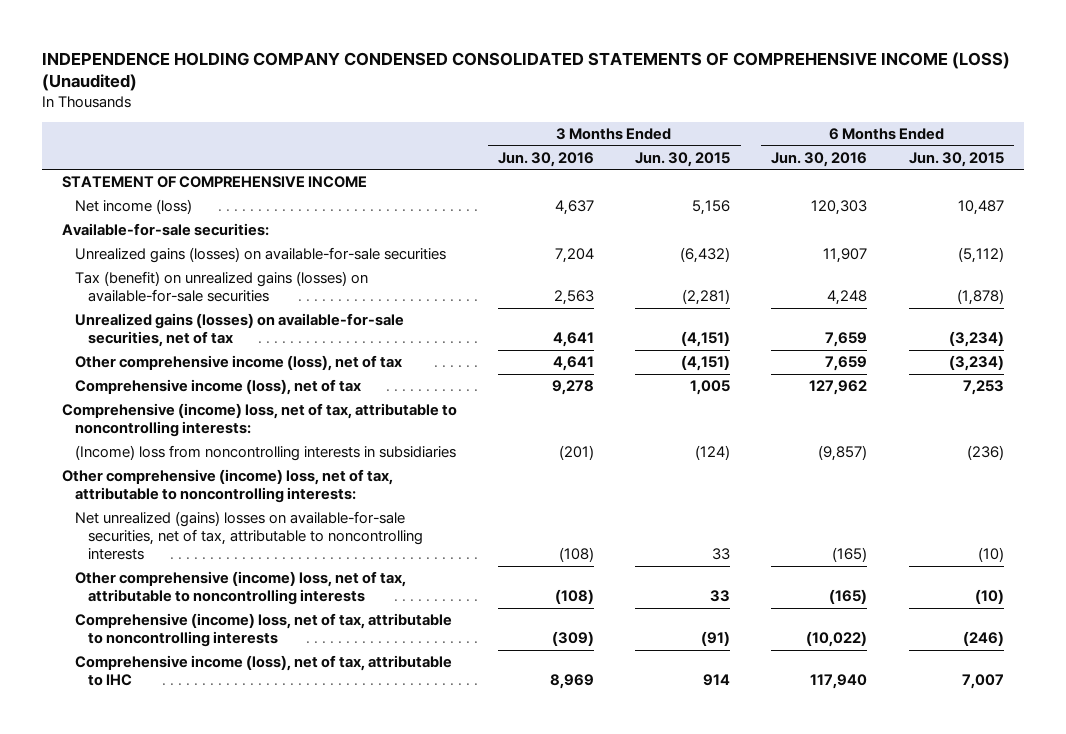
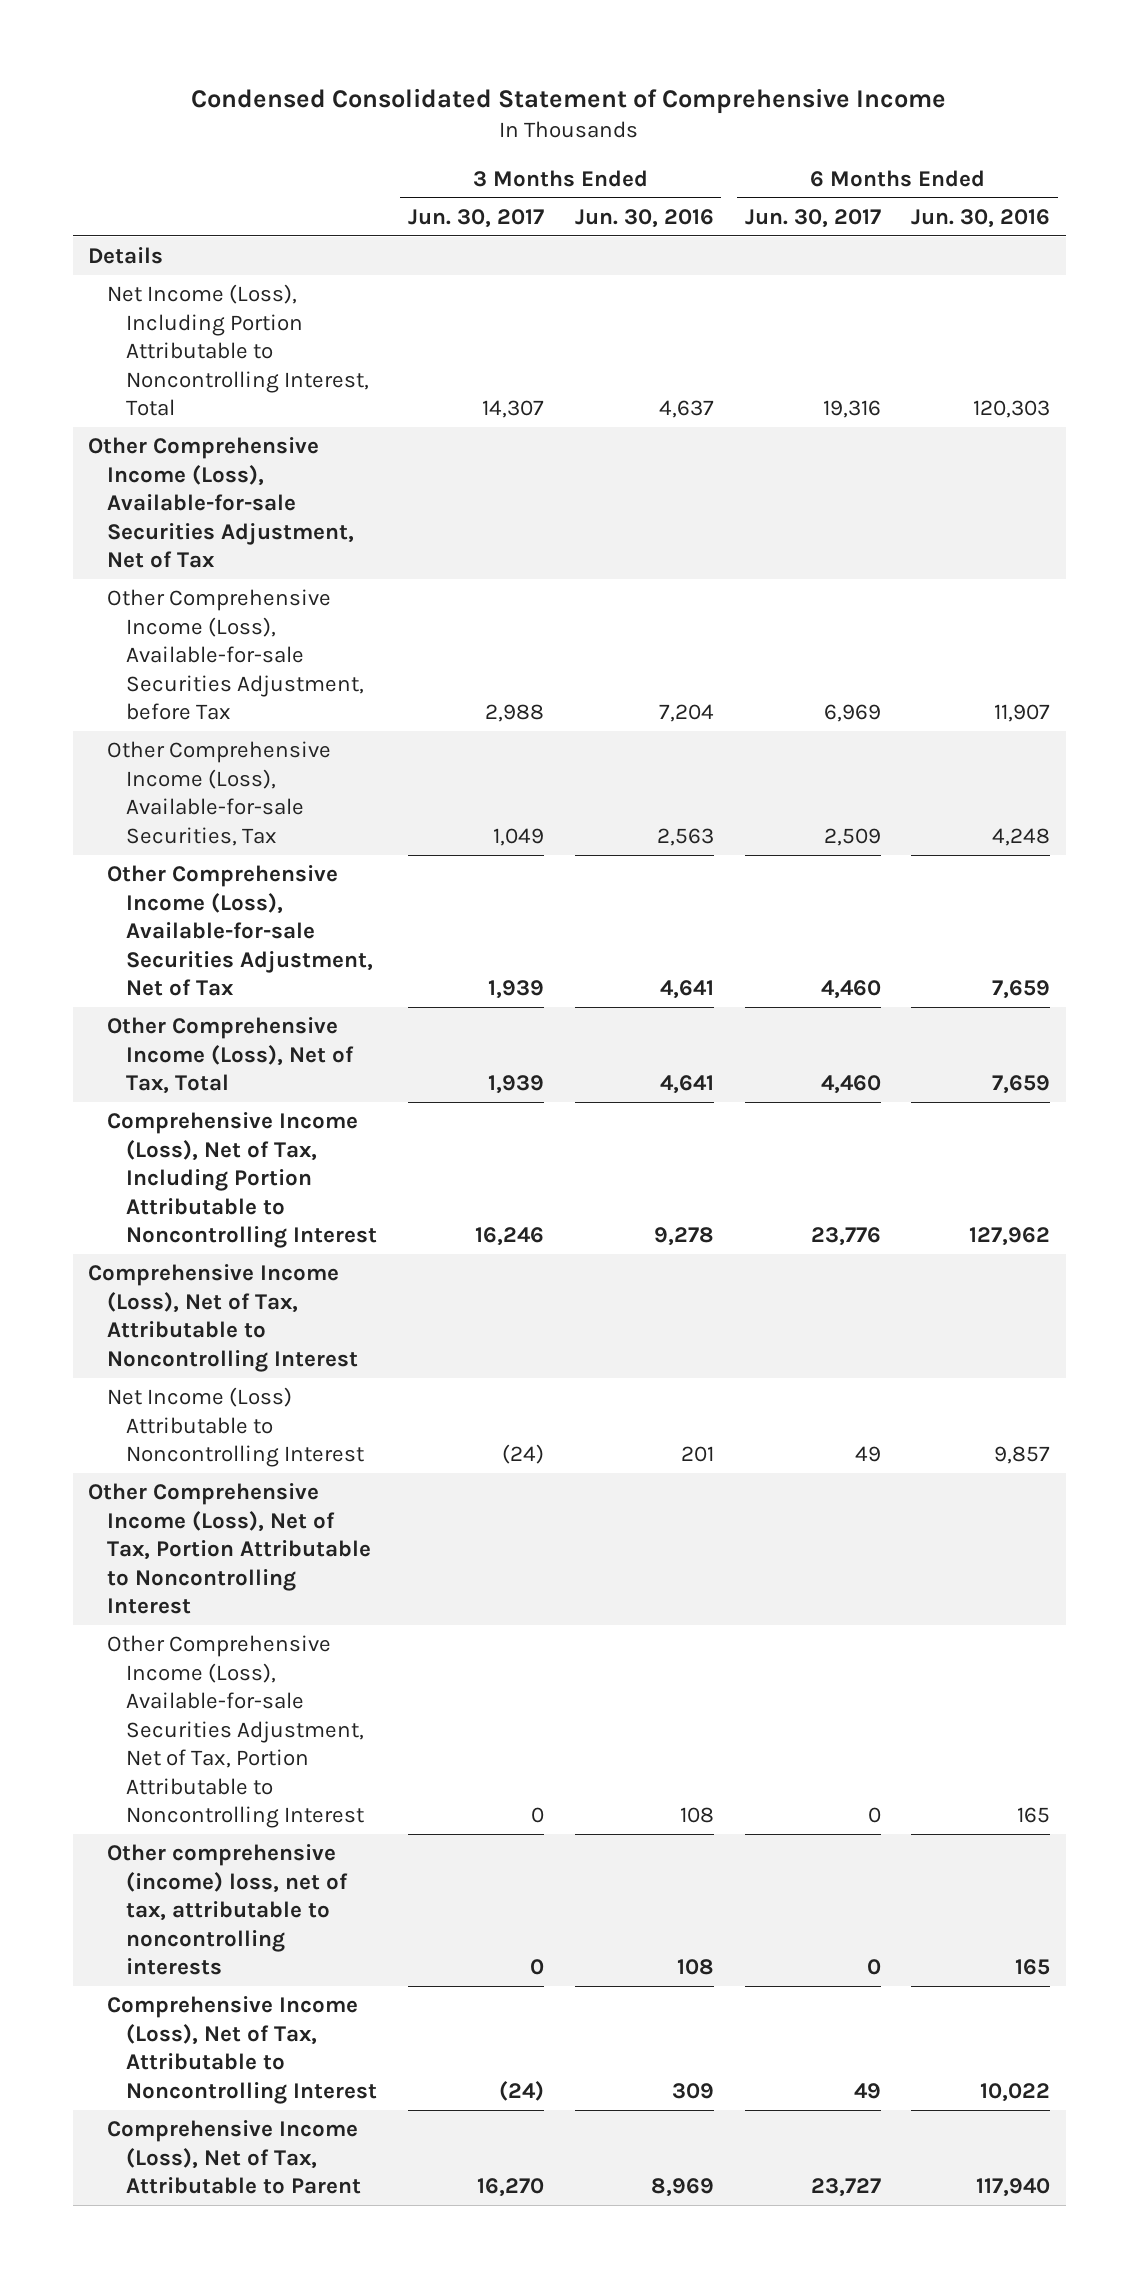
- INDEPENDENCE HOLDING COMPANY CONDENSED CONSOLIDATED STATEMENTS OF COMPREHENSIVE INCOME (LOSS) (Unaudited)
+ Condensed Consolidated Statement of Comprehensive Income
- | 3 Months Ended Jun. 30, 2016 | 3 Months Ended Jun. 30, 2015 | 6 Months Ended Jun. 30, 2016 | 6 Months Ended Jun. 30, 2015
+ | 3 Months Ended Jun. 30, 2017 | 3 Months Ended Jun. 30, 2016 | 6 Months Ended Jun. 30, 2017 | 6 Months Ended Jun. 30, 2016
- STATEMENT OF COMPREHENSIVE INCOME
- Net income (loss) | 4,637 | 5,156 | 120,303 | 10,487
- Available-for-sale securities:
- Unrealized gains (losses) on available-for-sale securities | 7,204 | (6,432) | 11,907 | (5,112)
- Tax (benefit) on unrealized gains (losses) on available-for-sale securities | 2,563 | (2,281) | 4,248 | (1,878)
- Unrealized gains (losses) on available-for-sale securities, net of tax | 4,641 | (4,151) | 7,659 | (3,234)
- Other comprehensive income (loss), net of tax | 4,641 | (4,151) | 7,659 | (3,234)
- Comprehensive income (loss), net of tax | 9,278 | 1,005 | 127,962 | 7,253
- Comprehensive (income) loss, net of tax, attributable to noncontrolling interests:
- (Income) loss from noncontrolling interests in subsidiaries | (201) | (124) | (9,857) | (236)
- Other comprehensive (income) loss, net of tax, attributable to noncontrolling interests:
- Net unrealized (gains) losses on available-for-sale securities, net of tax, attributable to noncontrolling interests | (108) | 33 | (165) | (10)
- Other comprehensive (income) loss, net of tax, attributable to noncontrolling interests | (108) | 33 | (165) | (10)
- Comprehensive (income) loss, net of tax, attributable to noncontrolling interests | (309) | (91) | (10,022) | (246)
- Comprehensive income (loss), net of tax, attributable to IHC | 8,969 | 914 | 117,940 | 7,007
+ Details
+ Net Income (Loss), Including Portion Attributable to Noncontrolling Interest, Total | 14,307 | 4,637 | 19,316 | 120,303
+ Other Comprehensive Income (Loss), Available-for-sale Securities Adjustment, Net of Tax
+ Other Comprehensive Income (Loss), Available-for-sale Securities Adjustment, before Tax | 2,988 | 7,204 | 6,969 | 11,907
+ Other Comprehensive Income (Loss), Available-for-sale Securities, Tax | 1,049 | 2,563 | 2,509 | 4,248
+ Other Comprehensive Income (Loss), Available-for-sale Securities Adjustment, Net of Tax | 1,939 | 4,641 | 4,460 | 7,659
+ Other Comprehensive Income (Loss), Net of Tax, Total | 1,939 | 4,641 | 4,460 | 7,659
+ Comprehensive Income (Loss), Net of Tax, Including Portion Attributable to Noncontrolling Interest | 16,246 | 9,278 | 23,776 | 127,962
+ Comprehensive Income (Loss), Net of Tax, Attributable to Noncontrolling Interest
+ Net Income (Loss) Attributable to Noncontrolling Interest | (24) | 201 | 49 | 9,857
+ Other Comprehensive Income (Loss), Net of Tax, Portion Attributable to Noncontrolling Interest
+ Other Comprehensive Income (Loss), Available-for-sale Securities Adjustment, Net of Tax, Portion Attributable to Noncontrolling Interest | 0 | 108 | 0 | 165
+ Other comprehensive (income) loss, net of tax, attributable to noncontrolling interests | 0 | 108 | 0 | 165
+ Comprehensive Income (Loss), Net of Tax, Attributable to Noncontrolling Interest | (24) | 309 | 49 | 10,022
+ Comprehensive Income (Loss), Net of Tax, Attributable to Parent | 16,270 | 8,969 | 23,727 | 117,940

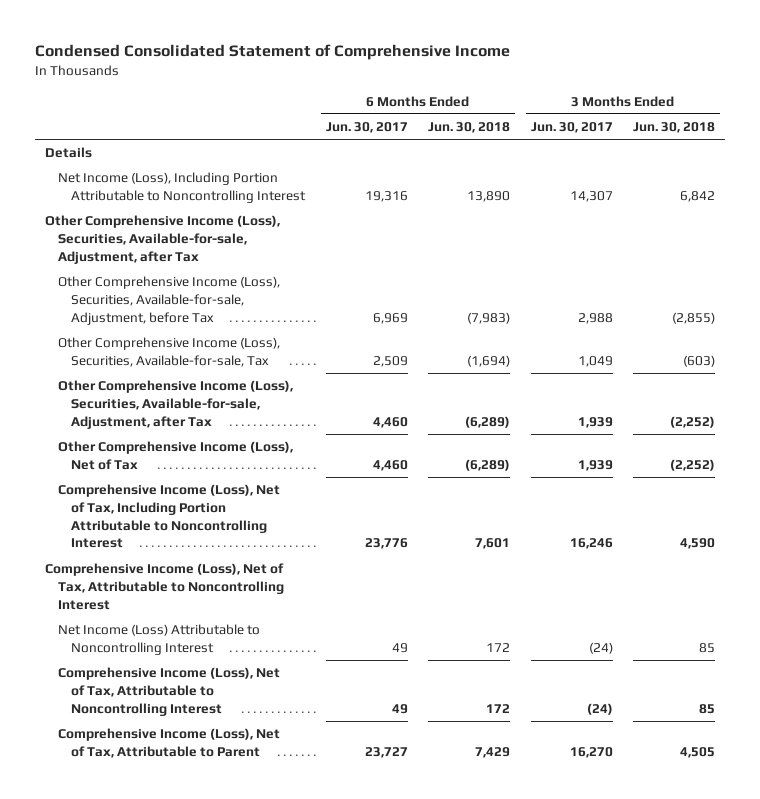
- | 3 Months Ended Jun. 30, 2017 | 3 Months Ended Jun. 30, 2016 | 6 Months Ended Jun. 30, 2017 | 6 Months Ended Jun. 30, 2016
+ | 6 Months Ended Jun. 30, 2017 | 6 Months Ended Jun. 30, 2018 | 3 Months Ended Jun. 30, 2017 | 3 Months Ended Jun. 30, 2018
- Net Income (Loss), Including Portion Attributable to Noncontrolling Interest, Total | 14,307 | 4,637 | 19,316 | 120,303
- Other Comprehensive Income (Loss), Available-for-sale Securities Adjustment, Net of Tax
- Other Comprehensive Income (Loss), Available-for-sale Securities Adjustment, before Tax | 2,988 | 7,204 | 6,969 | 11,907
- Other Comprehensive Income (Loss), Available-for-sale Securities, Tax | 1,049 | 2,563 | 2,509 | 4,248
- Other Comprehensive Income (Loss), Available-for-sale Securities Adjustment, Net of Tax | 1,939 | 4,641 | 4,460 | 7,659
- Other Comprehensive Income (Loss), Net of Tax, Total | 1,939 | 4,641 | 4,460 | 7,659
+ Net Income (Loss), Including Portion Attributable to Noncontrolling Interest | 19,316 | 13,890 | 14,307 | 6,842
+ Other Comprehensive Income (Loss), Securities, Available-for-sale, Adjustment, after Tax
+ Other Comprehensive Income (Loss), Securities, Available-for-sale, Adjustment, before Tax | 6,969 | (7,983) | 2,988 | (2,855)
+ Other Comprehensive Income (Loss), Securities, Available-for-sale, Tax | 2,509 | (1,694) | 1,049 | (603)
+ Other Comprehensive Income (Loss), Securities, Available-for-sale, Adjustment, after Tax | 4,460 | (6,289) | 1,939 | (2,252)
+ Other Comprehensive Income (Loss), Net of Tax | 4,460 | (6,289) | 1,939 | (2,252)
- Other Comprehensive Income (Loss), Net of Tax, Portion Attributable to Noncontrolling Interest
- Other Comprehensive Income (Loss), Available-for-sale Securities Adjustment, Net of Tax, Portion Attributable to Noncontrolling Interest | 0 | 108 | 0 | 165
- Other comprehensive (income) loss, net of tax, attributable to noncontrolling interests | 0 | 108 | 0 | 165

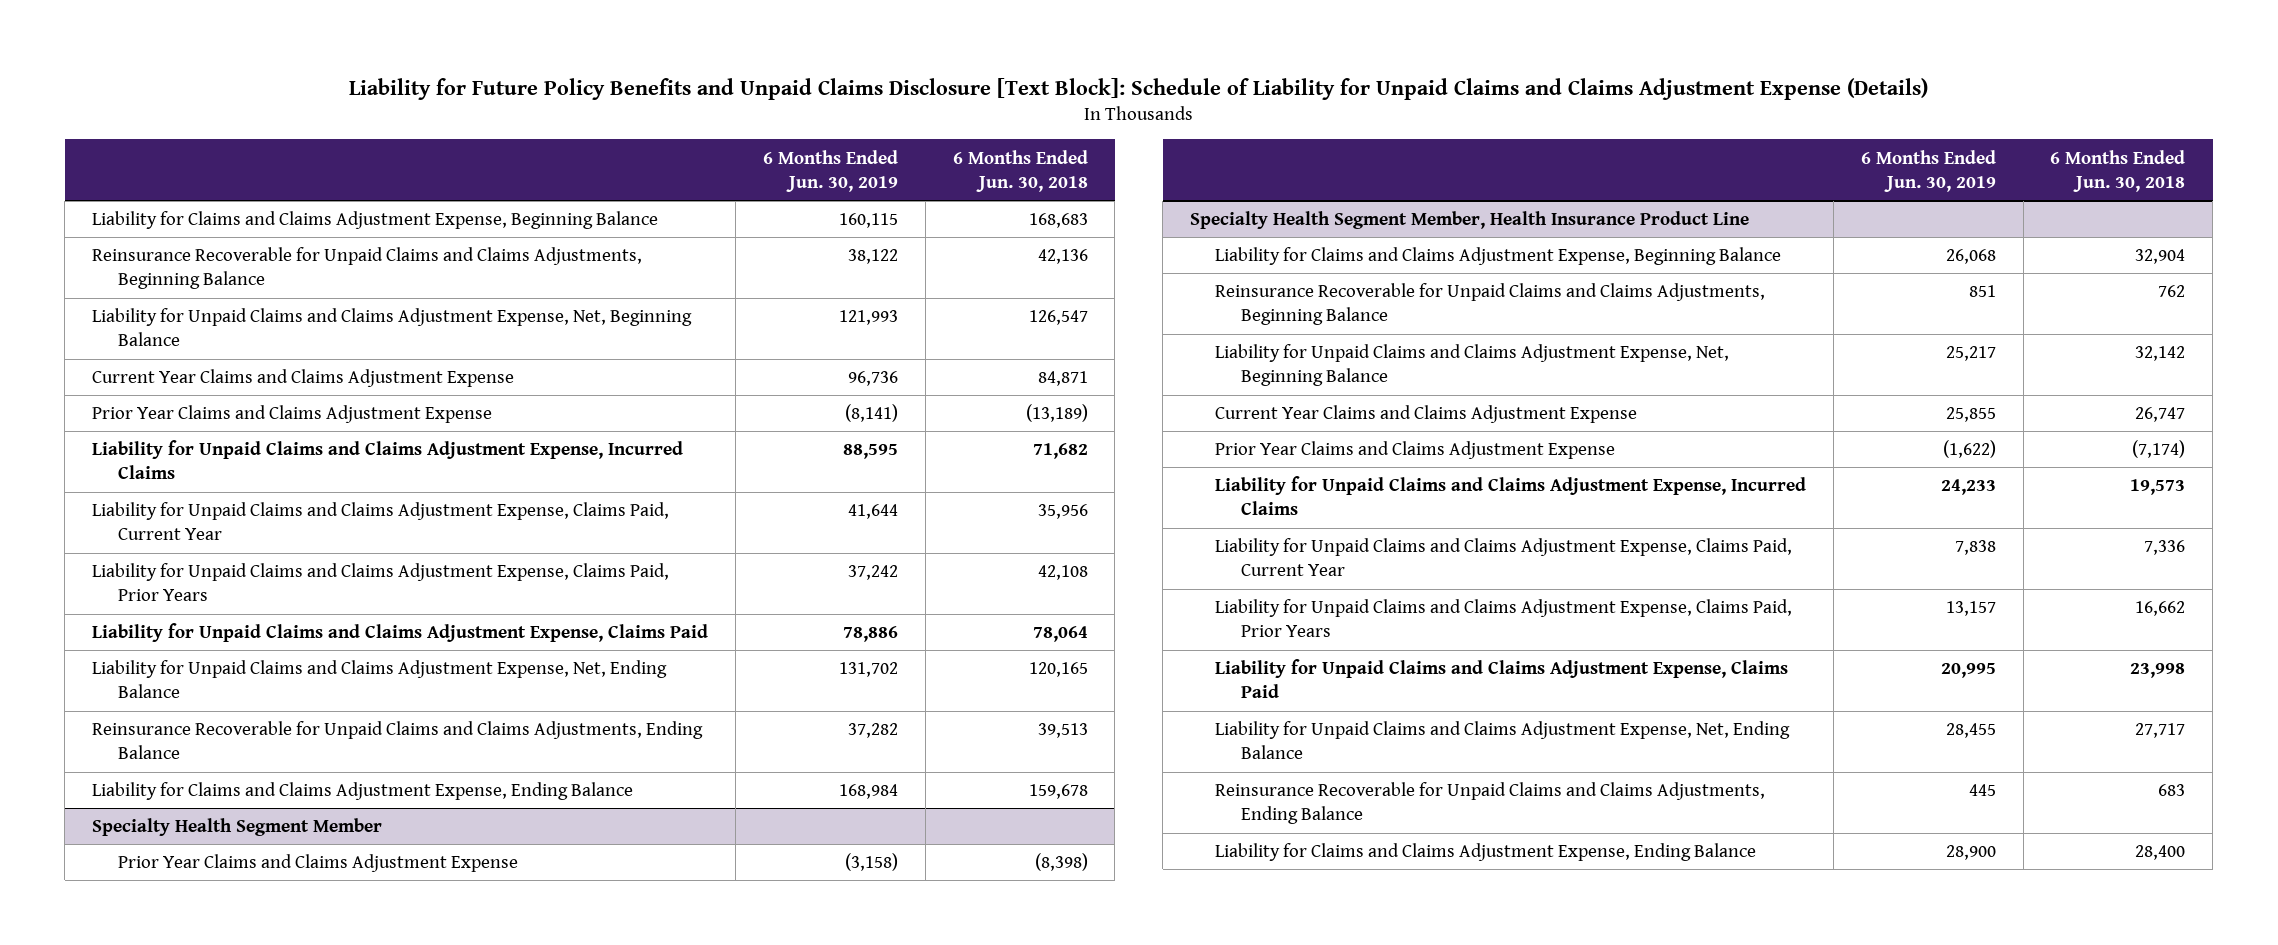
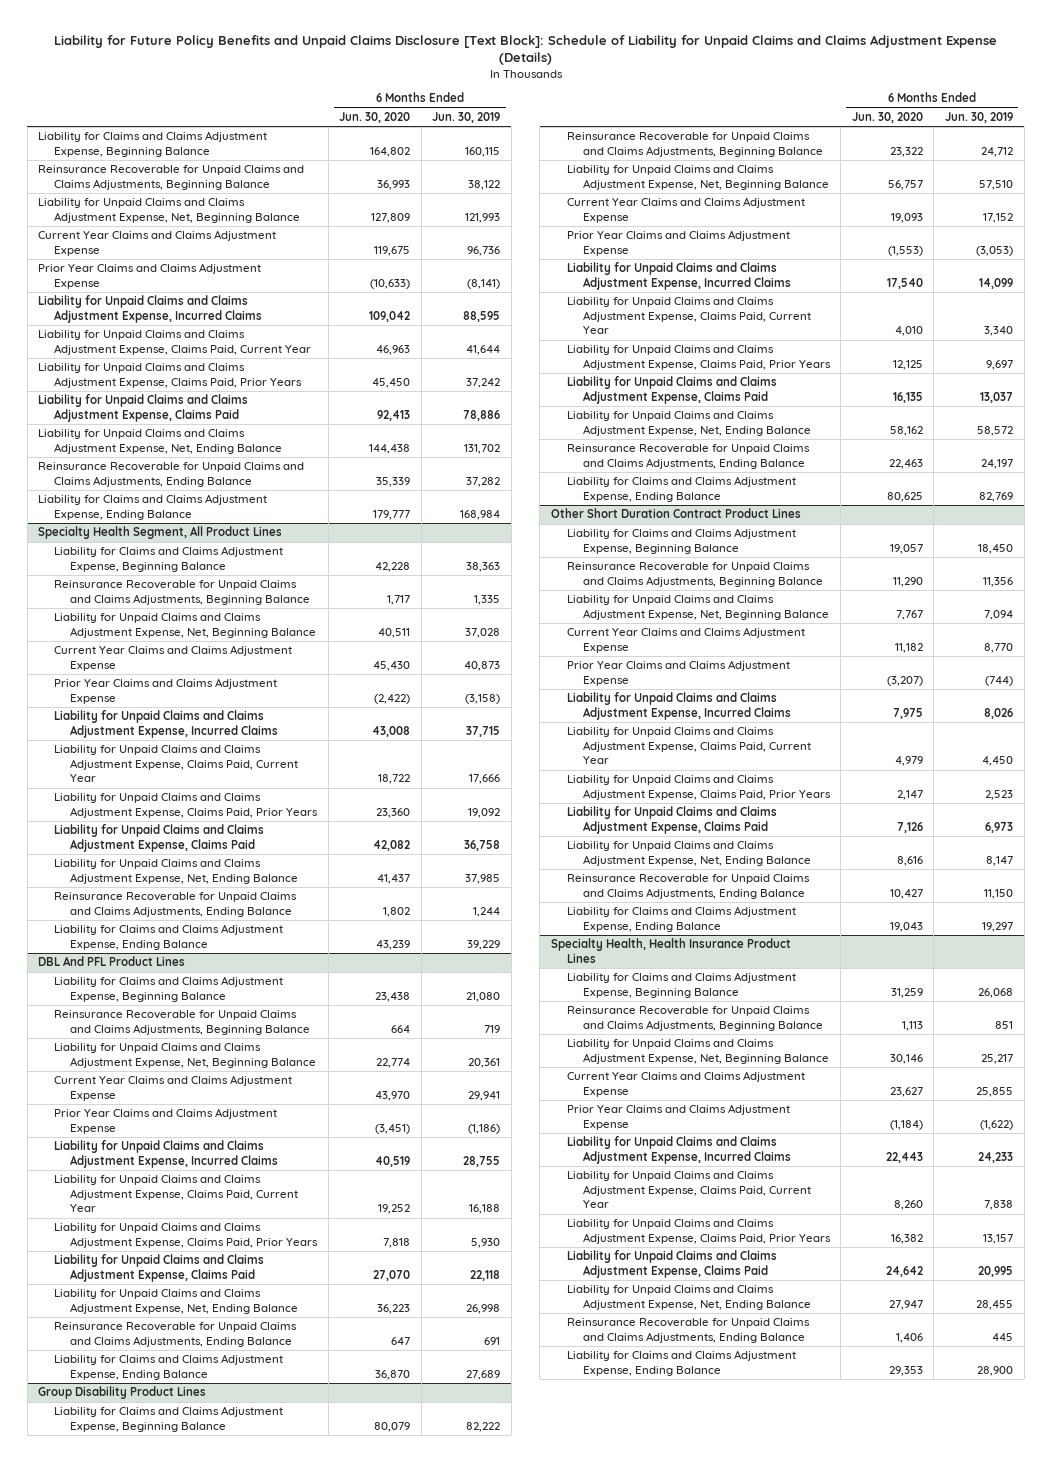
- | 6 Months Ended Jun. 30, 2019 | 6 Months Ended Jun. 30, 2018
+ | 6 Months Ended Jun. 30, 2020 | 6 Months Ended Jun. 30, 2019
- Specialty Health Segment Member
+ Specialty Health Segment, All Product Lines
+ Liability for Claims and Claims Adjustment Expense, Beginning Balance | 42,228 | 38,363
+ Reinsurance Recoverable for Unpaid Claims and Claims Adjustments, Beginning Balance | 1,717 | 1,335
+ Liability for Unpaid Claims and Claims Adjustment Expense, Net, Beginning Balance | 40,511 | 37,028
+ Current Year Claims and Claims Adjustment Expense | 45,430 | 40,873
- Specialty Health Segment Member, Health Insurance Product Line
+ Liability for Unpaid Claims and Claims Adjustment Expense, Incurred Claims | 43,008 | 37,715
+ Liability for Unpaid Claims and Claims Adjustment Expense, Claims Paid, Current Year | 18,722 | 17,666
+ Liability for Unpaid Claims and Claims Adjustment Expense, Claims Paid, Prior Years | 23,360 | 19,092
+ Liability for Unpaid Claims and Claims Adjustment Expense, Claims Paid | 42,082 | 36,758
+ Liability for Unpaid Claims and Claims Adjustment Expense, Net, Ending Balance | 41,437 | 37,985
+ Reinsurance Recoverable for Unpaid Claims and Claims Adjustments, Ending Balance | 1,802 | 1,244
+ Liability for Claims and Claims Adjustment Expense, Ending Balance | 43,239 | 39,229
+ DBL And PFL Product Lines
+ Liability for Claims and Claims Adjustment Expense, Beginning Balance | 23,438 | 21,080
+ Reinsurance Recoverable for Unpaid Claims and Claims Adjustments, Beginning Balance | 664 | 719
+ Liability for Unpaid Claims and Claims Adjustment Expense, Net, Beginning Balance | 22,774 | 20,361
+ Current Year Claims and Claims Adjustment Expense | 43,970 | 29,941
+ Prior Year Claims and Claims Adjustment Expense | (3,451) | (1,186)
+ Liability for Unpaid Claims and Claims Adjustment Expense, Incurred Claims | 40,519 | 28,755
+ Liability for Unpaid Claims and Claims Adjustment Expense, Claims Paid, Current Year | 19,252 | 16,188
+ Liability for Unpaid Claims and Claims Adjustment Expense, Claims Paid, Prior Years | 7,818 | 5,930
+ Liability for Unpaid Claims and Claims Adjustment Expense, Claims Paid | 27,070 | 22,118
+ Liability for Unpaid Claims and Claims Adjustment Expense, Net, Ending Balance | 36,223 | 26,998
+ Reinsurance Recoverable for Unpaid Claims and Claims Adjustments, Ending Balance | 647 | 691
+ Liability for Claims and Claims Adjustment Expense, Ending Balance | 36,870 | 27,689
+ Group Disability Product Lines
+ Liability for Claims and Claims Adjustment Expense, Beginning Balance | 80,079 | 82,222
+ Reinsurance Recoverable for Unpaid Claims and Claims Adjustments, Beginning Balance | 23,322 | 24,712
+ Liability for Unpaid Claims and Claims Adjustment Expense, Net, Beginning Balance | 56,757 | 57,510
+ Current Year Claims and Claims Adjustment Expense | 19,093 | 17,152
+ Prior Year Claims and Claims Adjustment Expense | (1,553) | (3,053)
+ Liability for Unpaid Claims and Claims Adjustment Expense, Incurred Claims | 17,540 | 14,099
+ Liability for Unpaid Claims and Claims Adjustment Expense, Claims Paid, Current Year | 4,010 | 3,340
+ Liability for Unpaid Claims and Claims Adjustment Expense, Claims Paid, Prior Years | 12,125 | 9,697
+ Liability for Unpaid Claims and Claims Adjustment Expense, Claims Paid | 16,135 | 13,037
+ Liability for Unpaid Claims and Claims Adjustment Expense, Net, Ending Balance | 58,162 | 58,572
+ Reinsurance Recoverable for Unpaid Claims and Claims Adjustments, Ending Balance | 22,463 | 24,197
+ Liability for Claims and Claims Adjustment Expense, Ending Balance | 80,625 | 82,769
+ Other Short Duration Contract Product Lines
+ Liability for Claims and Claims Adjustment Expense, Beginning Balance | 19,057 | 18,450
+ Reinsurance Recoverable for Unpaid Claims and Claims Adjustments, Beginning Balance | 11,290 | 11,356
+ Liability for Unpaid Claims and Claims Adjustment Expense, Net, Beginning Balance | 7,767 | 7,094
+ Current Year Claims and Claims Adjustment Expense | 11,182 | 8,770
+ Prior Year Claims and Claims Adjustment Expense | (3,207) | (744)
+ Liability for Unpaid Claims and Claims Adjustment Expense, Incurred Claims | 7,975 | 8,026
+ Liability for Unpaid Claims and Claims Adjustment Expense, Claims Paid, Current Year | 4,979 | 4,450
+ Liability for Unpaid Claims and Claims Adjustment Expense, Claims Paid, Prior Years | 2,147 | 2,523
+ Liability for Unpaid Claims and Claims Adjustment Expense, Claims Paid | 7,126 | 6,973
+ Liability for Unpaid Claims and Claims Adjustment Expense, Net, Ending Balance | 8,616 | 8,147
+ Reinsurance Recoverable for Unpaid Claims and Claims Adjustments, Ending Balance | 10,427 | 11,150
+ Liability for Claims and Claims Adjustment Expense, Ending Balance | 19,043 | 19,297
+ Specialty Health, Health Insurance Product Lines

